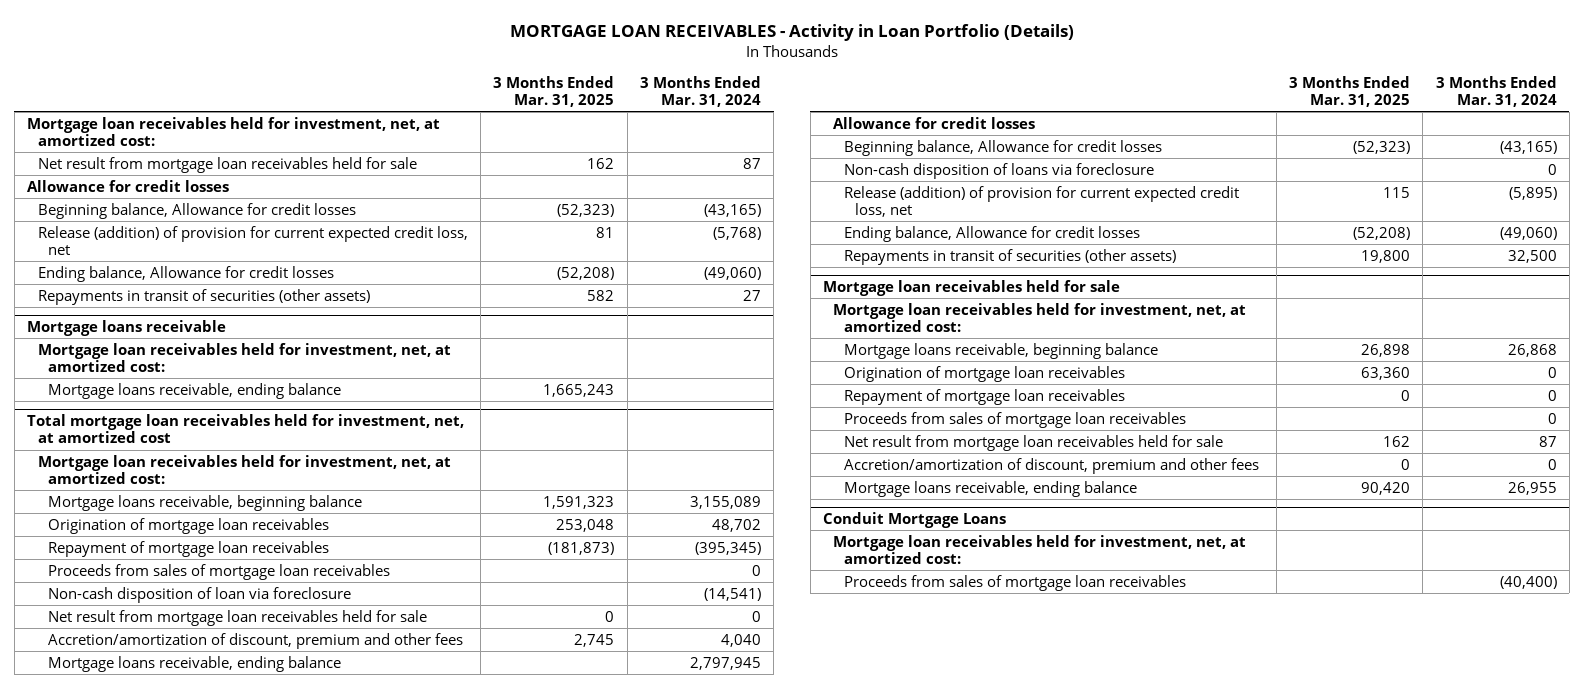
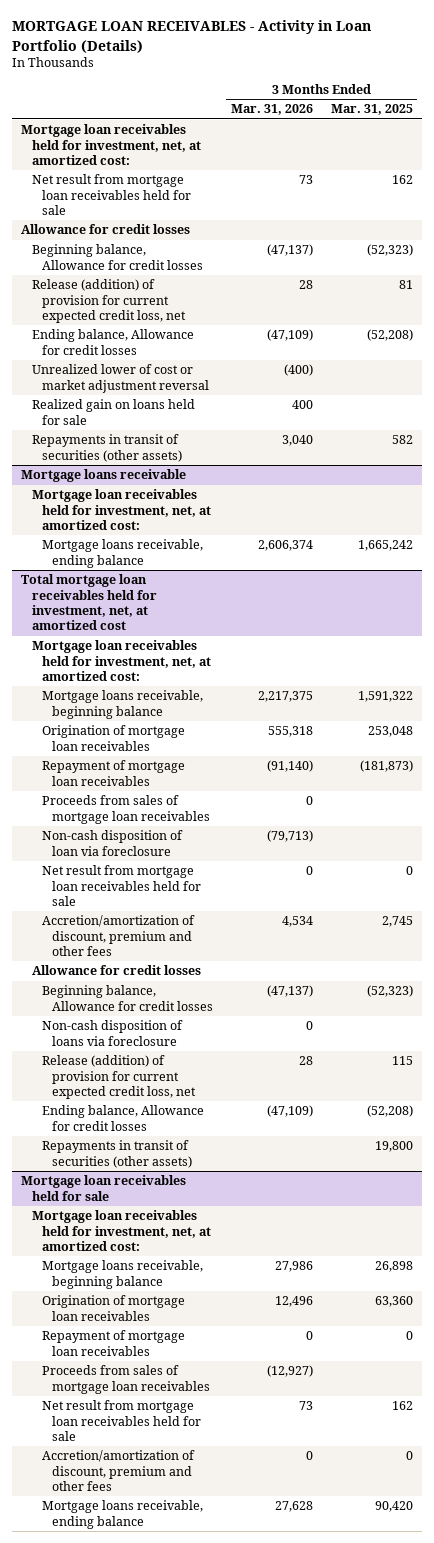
- | 3 Months Ended Mar. 31, 2025 | 3 Months Ended Mar. 31, 2024
+ | 3 Months Ended Mar. 31, 2026 | 3 Months Ended Mar. 31, 2025
+ Unrealized lower of cost or market adjustment reversal | (400) |
+ Realized gain on loans held for sale | 400 |
@ Mortgage loans receivable
- Mortgage loans receivable, ending balance | 1,665,243 |
+ Mortgage loans receivable, ending balance | 2,606,374 | 1,665,242
@ Total mortgage loan receivables held for investment, net, at amortized cost
- Mortgage loans receivable, beginning balance | 1,591,323 | 3,155,089
+ Mortgage loans receivable, beginning balance | 2,217,375 | 1,591,322
- Mortgage loans receivable, ending balance | | 2,797,945
- Conduit Mortgage Loans
- Mortgage loan receivables held for investment, net, at amortized cost:
- Proceeds from sales of mortgage loan receivables | | (40,400)

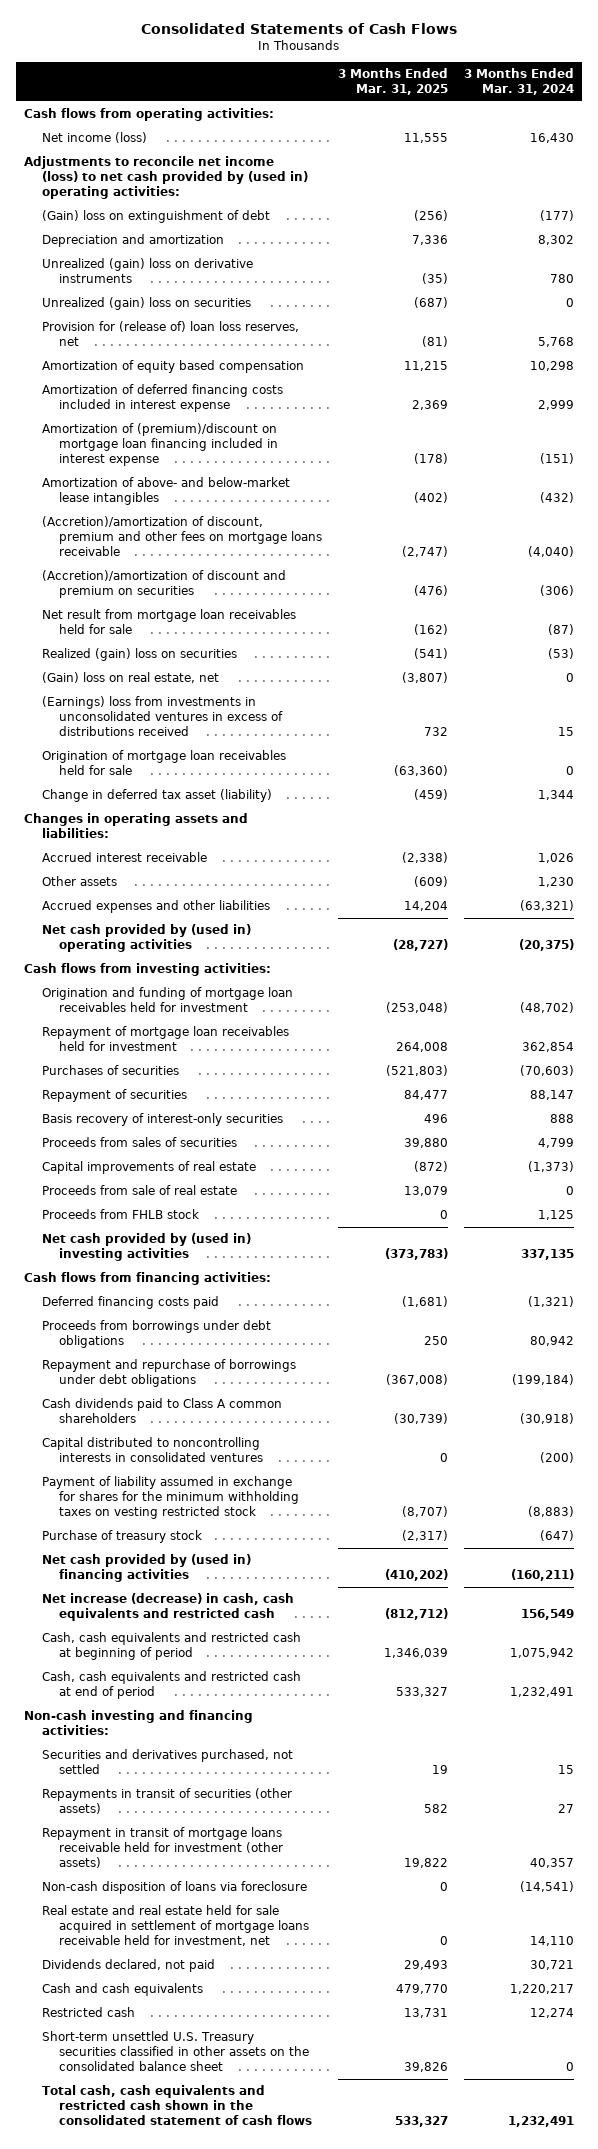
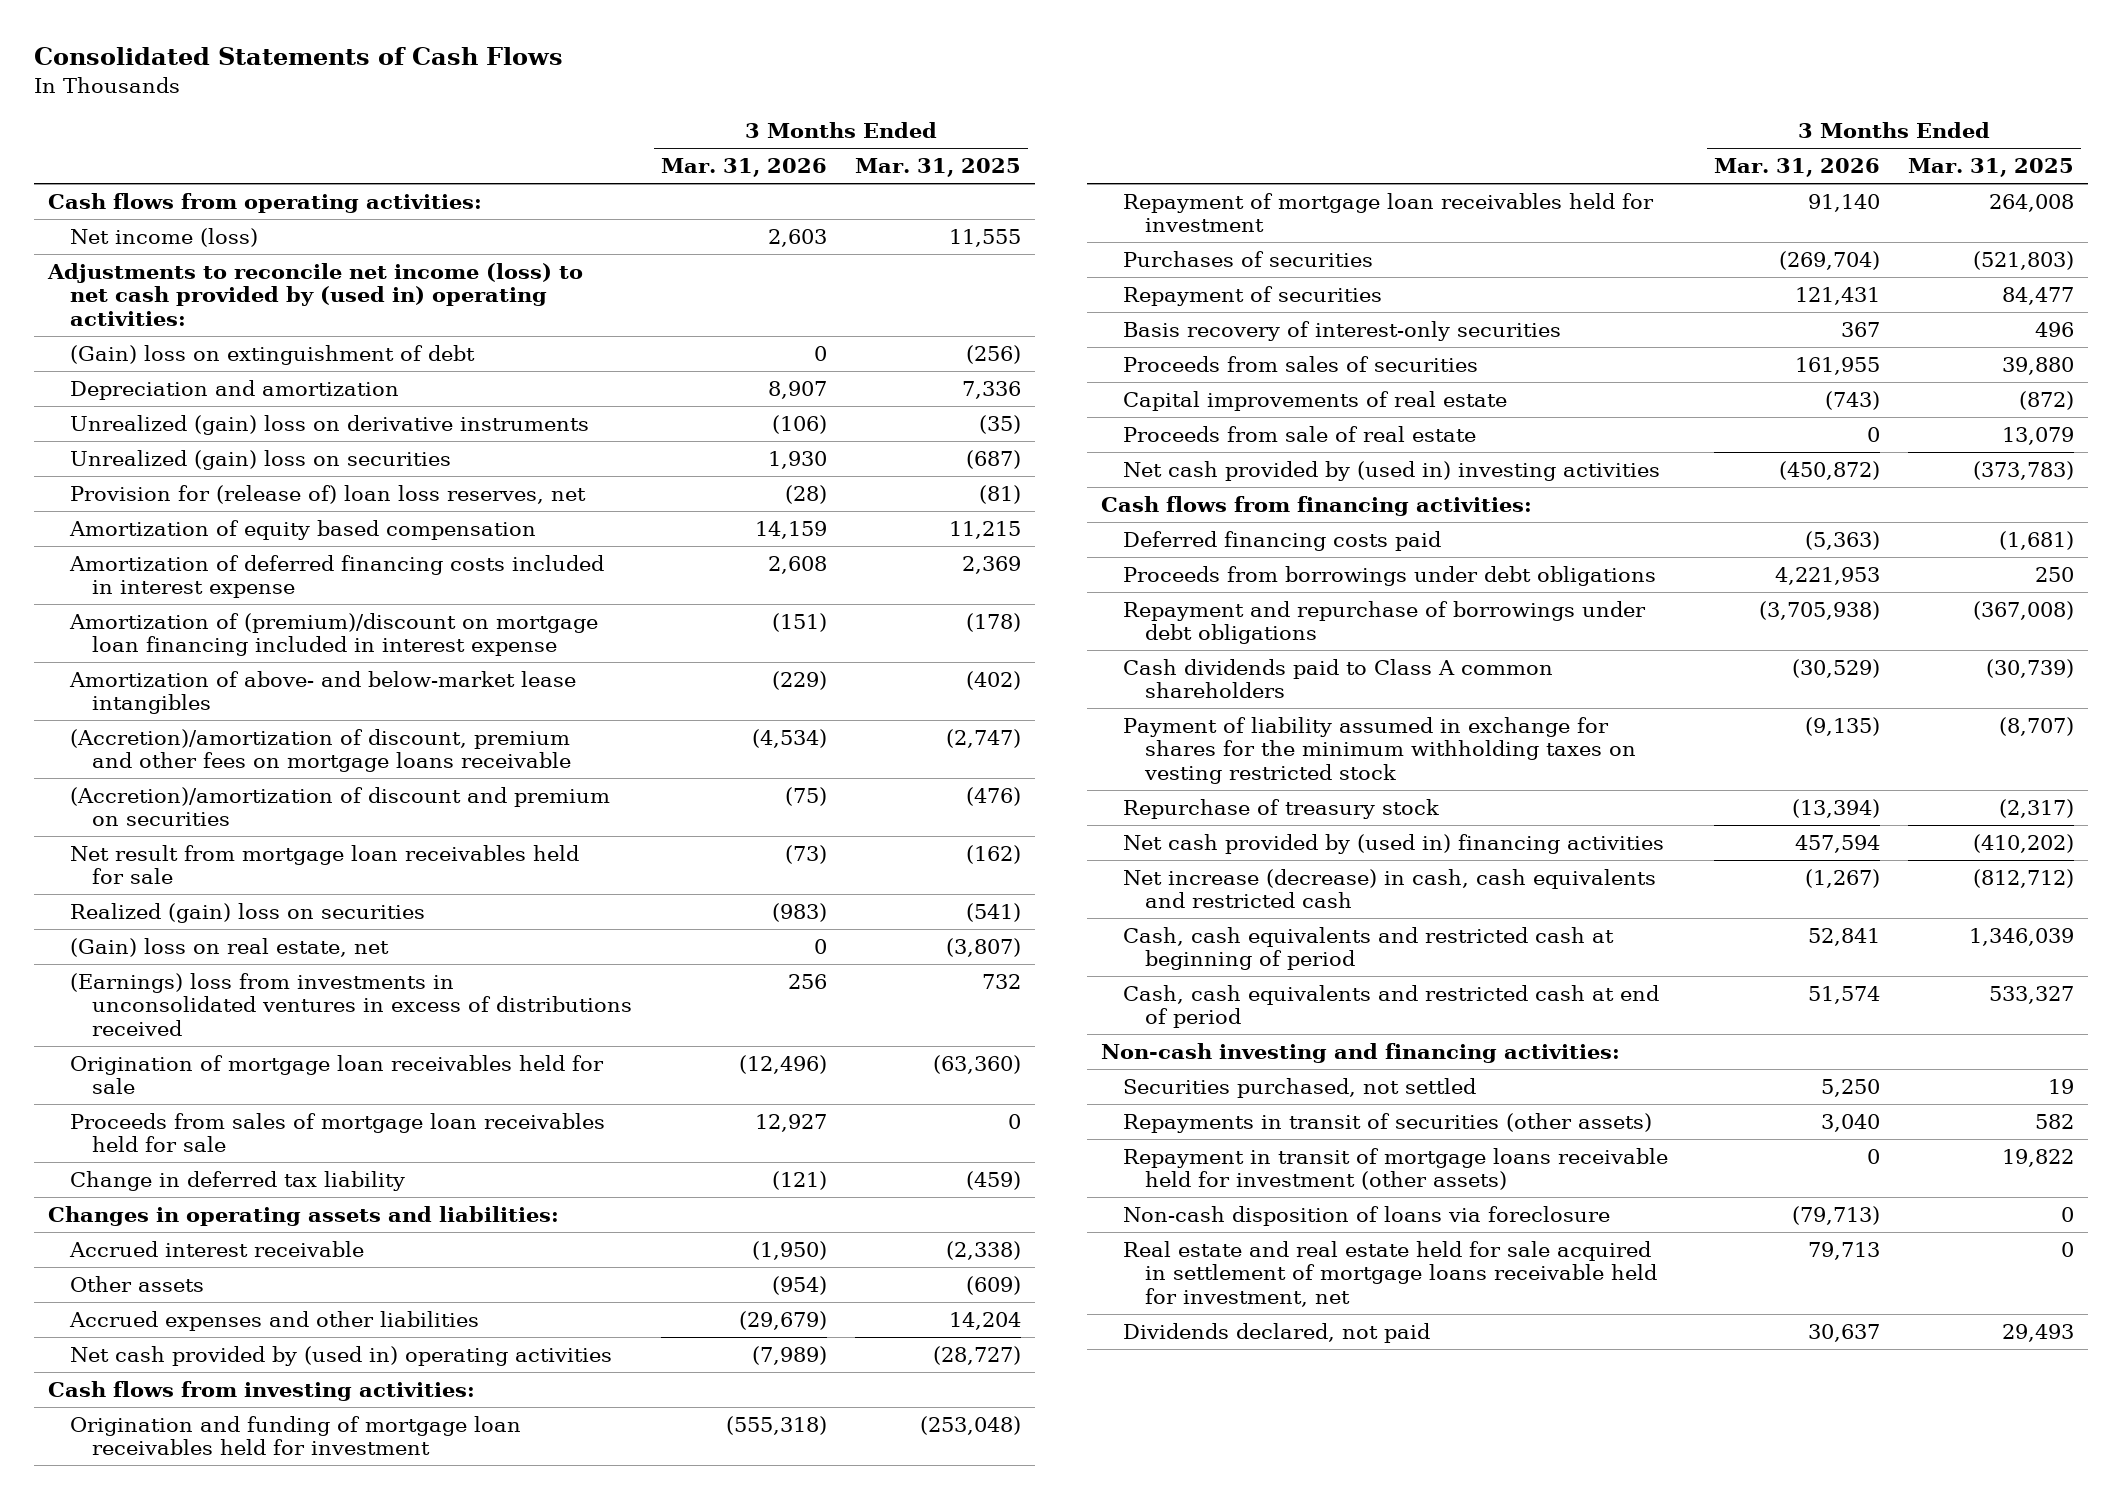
- | 3 Months Ended Mar. 31, 2025 | 3 Months Ended Mar. 31, 2024
+ | 3 Months Ended Mar. 31, 2026 | 3 Months Ended Mar. 31, 2025
- Change in deferred tax asset (liability) | (459) | 1,344
+ Proceeds from sales of mortgage loan receivables held for sale | 12,927 | 0
+ Change in deferred tax liability | (121) | (459)
- Proceeds from FHLB stock | 0 | 1,125
- Capital distributed to noncontrolling interests in consolidated ventures | 0 | (200)
- Purchase of treasury stock | (2,317) | (647)
+ Repurchase of treasury stock | (13,394) | (2,317)
- Securities and derivatives purchased, not settled | 19 | 15
+ Securities purchased, not settled | 5,250 | 19
- Cash and cash equivalents | 479,770 | 1,220,217
- Restricted cash | 13,731 | 12,274
- Short-term unsettled U.S. Treasury securities classified in other assets on the consolidated balance sheet | 39,826 | 0
- Total cash, cash equivalents and restricted cash shown in the consolidated statement of cash flows | 533,327 | 1,232,491

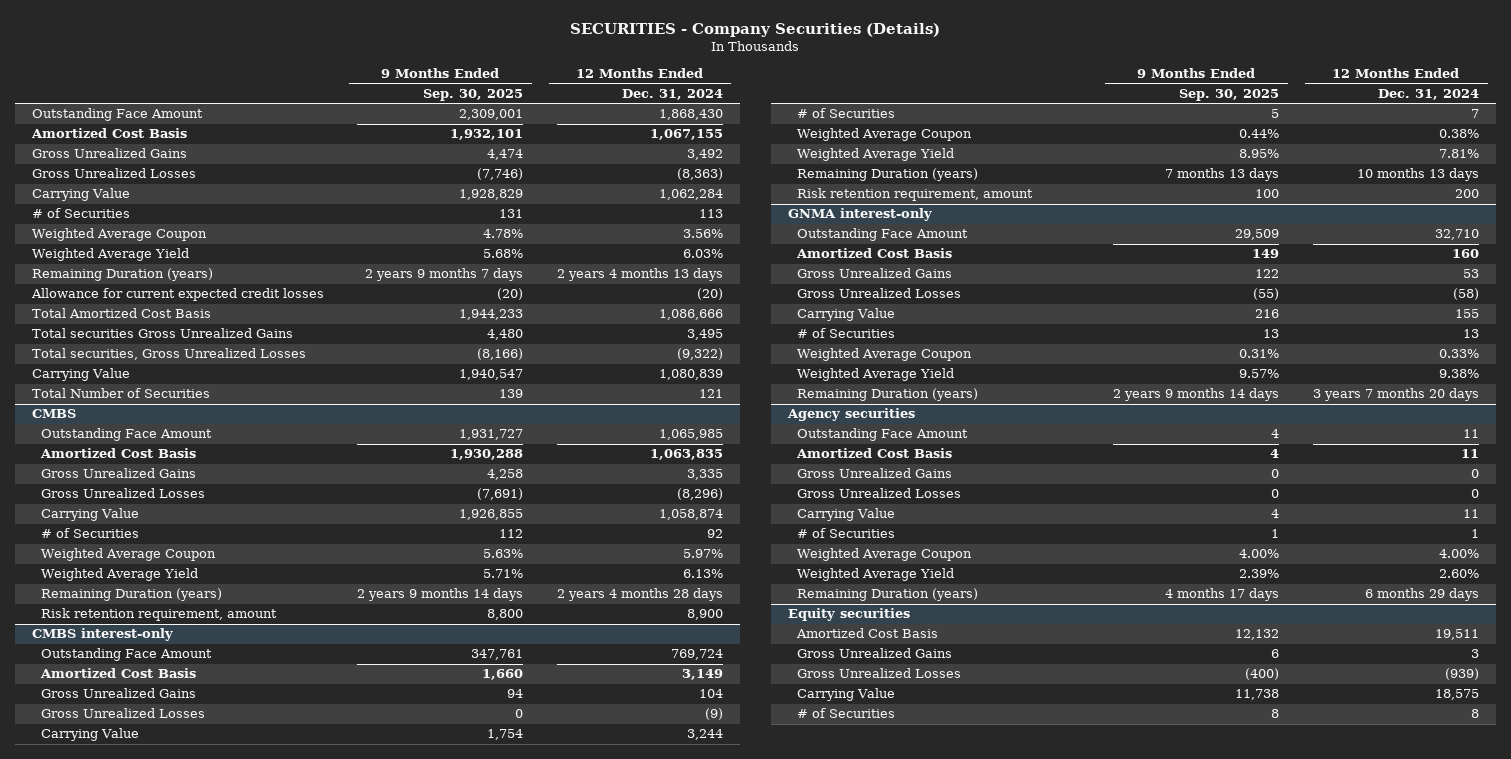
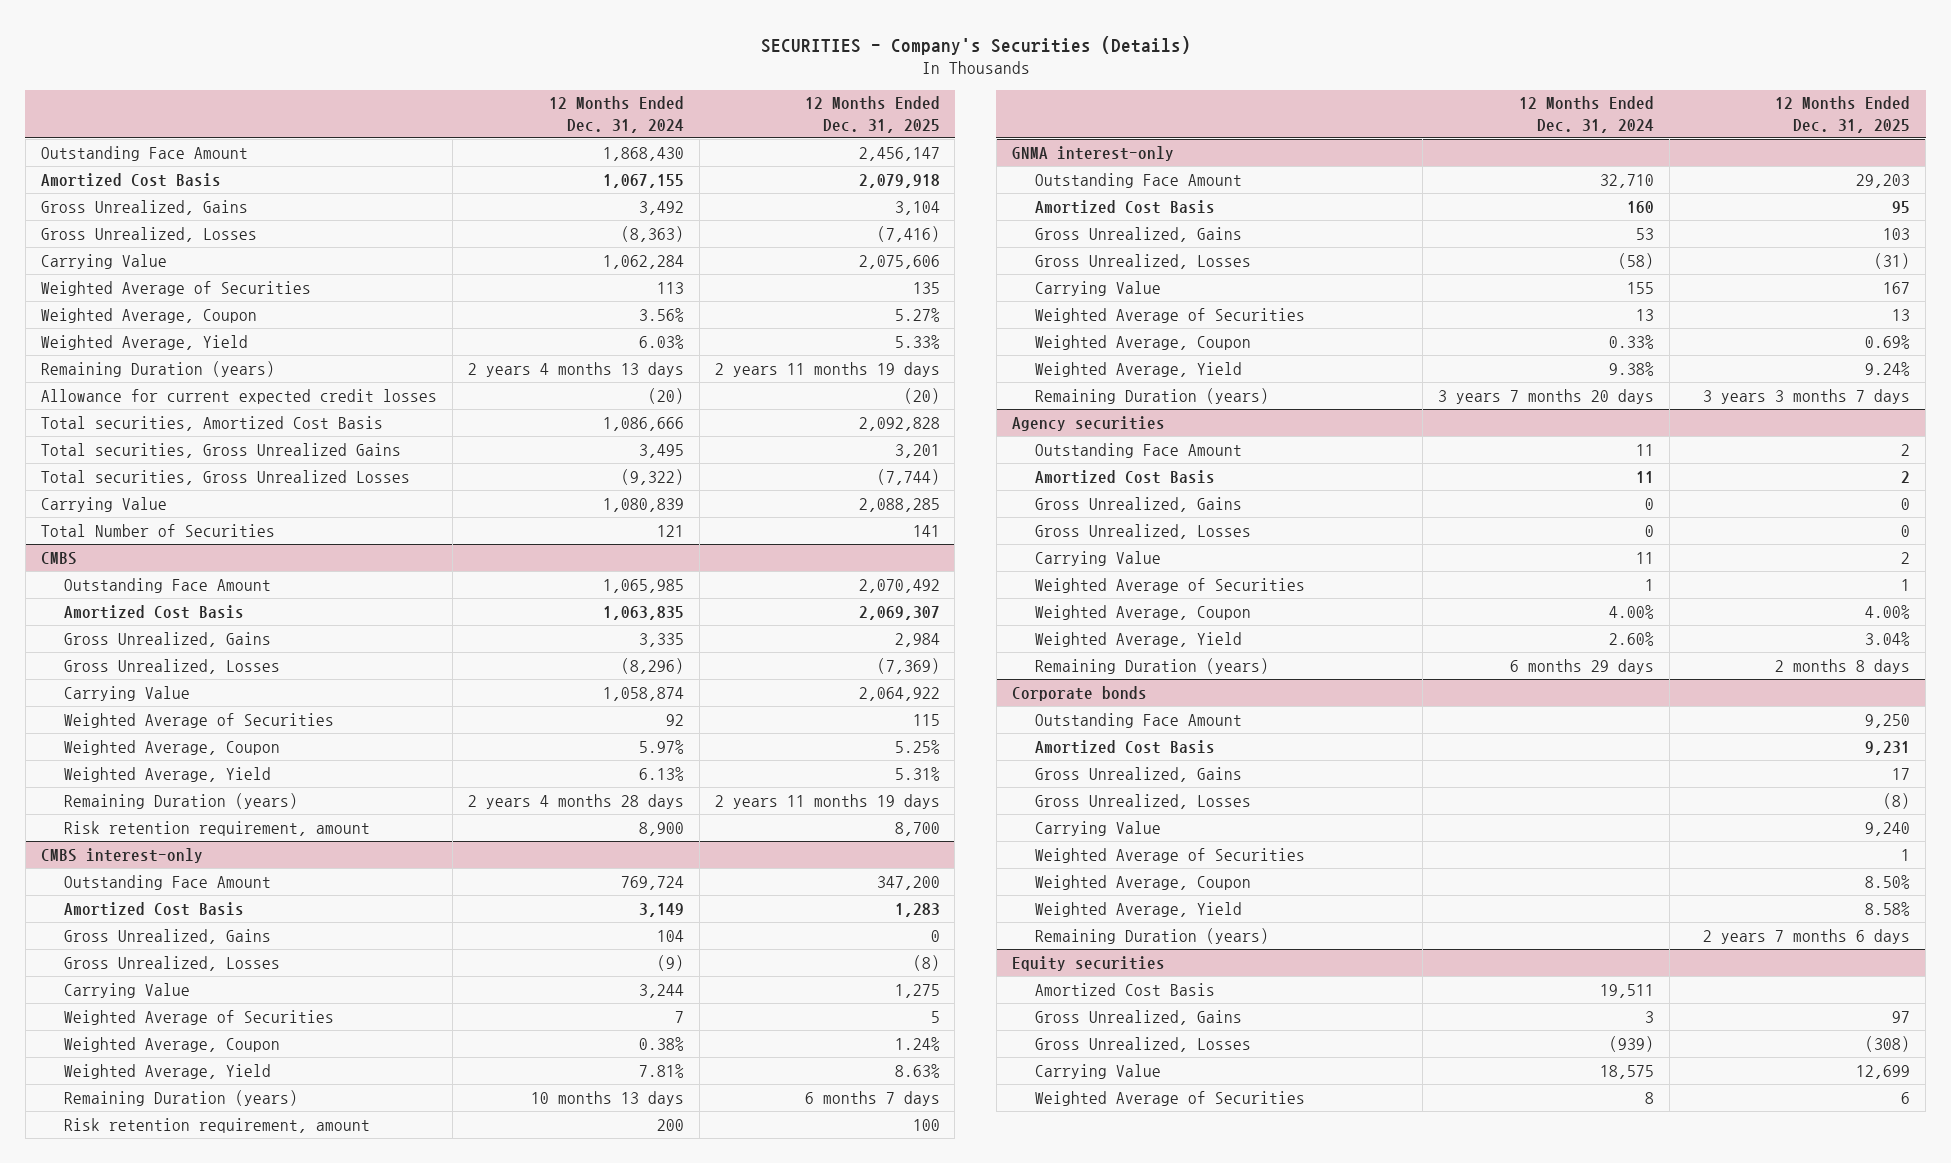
- SECURITIES - Company Securities (Details)
+ SECURITIES - Company's Securities (Details)
- | 9 Months Ended Sep. 30, 2025 | 12 Months Ended Dec. 31, 2024
+ | 12 Months Ended Dec. 31, 2024 | 12 Months Ended Dec. 31, 2025
- Gross Unrealized Gains | 4,474 | 3,492
- Gross Unrealized Losses | (7,746) | (8,363)
+ Gross Unrealized, Gains | 3,492 | 3,104
+ Gross Unrealized, Losses | (8,363) | (7,416)
- # of Securities | 131 | 113
- Weighted Average Coupon | 4.78% | 3.56%
- Weighted Average Yield | 5.68% | 6.03%
+ Weighted Average of Securities | 113 | 135
+ Weighted Average, Coupon | 3.56% | 5.27%
+ Weighted Average, Yield | 6.03% | 5.33%
- Total Amortized Cost Basis | 1,944,233 | 1,086,666
- Total securities Gross Unrealized Gains | 4,480 | 3,495
+ Total securities, Amortized Cost Basis | 1,086,666 | 2,092,828
+ Total securities, Gross Unrealized Gains | 3,495 | 3,201
@ CMBS
- Gross Unrealized Gains | 4,258 | 3,335
- Gross Unrealized Losses | (7,691) | (8,296)
+ Gross Unrealized, Gains | 3,335 | 2,984
+ Gross Unrealized, Losses | (8,296) | (7,369)
- # of Securities | 112 | 92
- Weighted Average Coupon | 5.63% | 5.97%
- Weighted Average Yield | 5.71% | 6.13%
+ Weighted Average of Securities | 92 | 115
+ Weighted Average, Coupon | 5.97% | 5.25%
+ Weighted Average, Yield | 6.13% | 5.31%
@ CMBS interest-only
- Gross Unrealized Gains | 94 | 104
- Gross Unrealized Losses | 0 | (9)
+ Gross Unrealized, Gains | 104 | 0
+ Gross Unrealized, Losses | (9) | (8)
- # of Securities | 5 | 7
- Weighted Average Coupon | 0.44% | 0.38%
- Weighted Average Yield | 8.95% | 7.81%
+ Weighted Average of Securities | 7 | 5
+ Weighted Average, Coupon | 0.38% | 1.24%
+ Weighted Average, Yield | 7.81% | 8.63%
@ GNMA interest-only
- Gross Unrealized Gains | 122 | 53
- Gross Unrealized Losses | (55) | (58)
+ Gross Unrealized, Gains | 53 | 103
+ Gross Unrealized, Losses | (58) | (31)
- # of Securities | 13 | 13
- Weighted Average Coupon | 0.31% | 0.33%
- Weighted Average Yield | 9.57% | 9.38%
+ Weighted Average of Securities | 13 | 13
+ Weighted Average, Coupon | 0.33% | 0.69%
+ Weighted Average, Yield | 9.38% | 9.24%
@ Agency securities
- Gross Unrealized Gains | 0 | 0
- Gross Unrealized Losses | 0 | 0
+ Gross Unrealized, Gains | 0 | 0
+ Gross Unrealized, Losses | 0 | 0
- # of Securities | 1 | 1
- Weighted Average Coupon | 4.00% | 4.00%
- Weighted Average Yield | 2.39% | 2.60%
+ Weighted Average of Securities | 1 | 1
+ Weighted Average, Coupon | 4.00% | 4.00%
+ Weighted Average, Yield | 2.60% | 3.04%
+ Corporate bonds
+ Outstanding Face Amount | | 9,250
+ Amortized Cost Basis | | 9,231
+ Gross Unrealized, Gains | | 17
+ Gross Unrealized, Losses | | (8)
+ Carrying Value | | 9,240
+ Weighted Average of Securities | | 1
+ Weighted Average, Coupon | | 8.50%
+ Weighted Average, Yield | | 8.58%
+ Remaining Duration (years) | | 2 years 7 months 6 days
@ Equity securities
- Gross Unrealized Gains | 6 | 3
- Gross Unrealized Losses | (400) | (939)
+ Gross Unrealized, Gains | 3 | 97
+ Gross Unrealized, Losses | (939) | (308)
- # of Securities | 8 | 8
+ Weighted Average of Securities | 8 | 6

